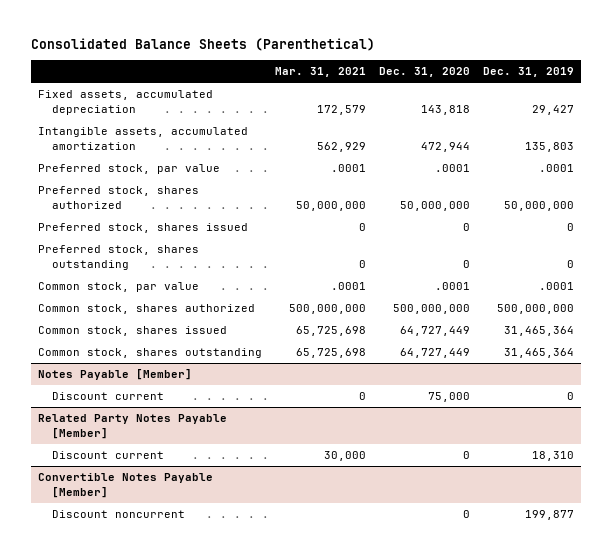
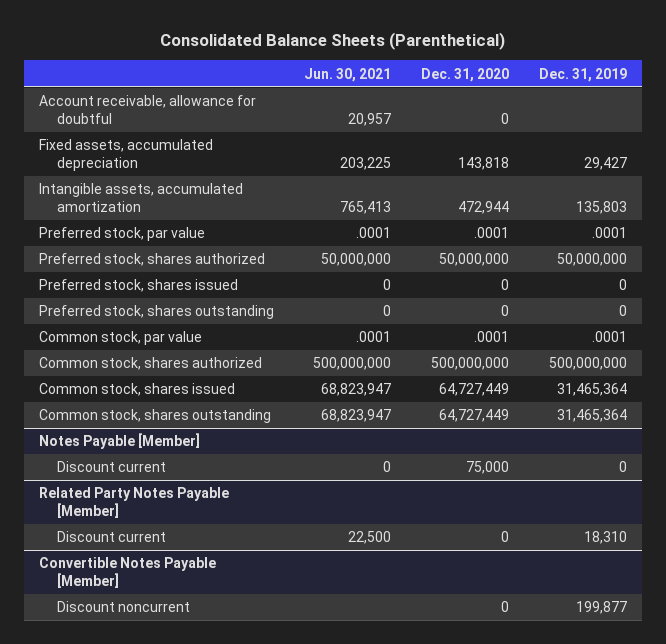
- | Mar. 31, 2021 | Dec. 31, 2020 | Dec. 31, 2019
+ | Jun. 30, 2021 | Dec. 31, 2020 | Dec. 31, 2019
+ Account receivable, allowance for doubtful | 20,957 | 0 |

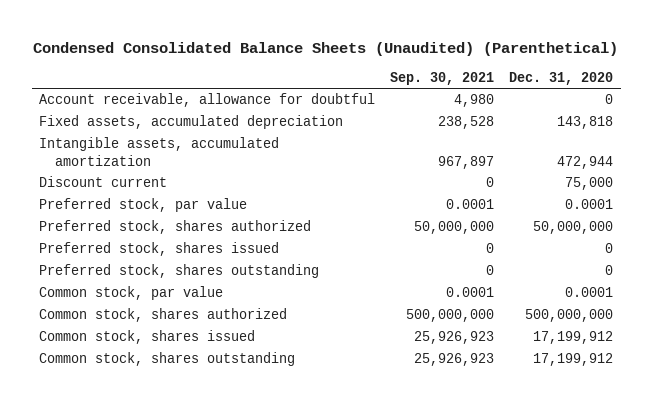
- Consolidated Balance Sheets (Parenthetical)
+ Condensed Consolidated Balance Sheets (Unaudited) (Parenthetical)
- | Jun. 30, 2021 | Dec. 31, 2020 | Dec. 31, 2019
+ | Sep. 30, 2021 | Dec. 31, 2020
- Preferred stock, par value | .0001 | .0001 | .0001
+ Discount current | 0 | 75,000
+ Preferred stock, par value | 0.0001 | 0.0001
- Common stock, par value | .0001 | .0001 | .0001
+ Common stock, par value | 0.0001 | 0.0001
- Common stock, shares issued | 68,823,947 | 64,727,449 | 31,465,364
- Common stock, shares outstanding | 68,823,947 | 64,727,449 | 31,465,364
- Notes Payable [Member]
- Discount current | 0 | 75,000 | 0
- Related Party Notes Payable [Member]
- Discount current | 22,500 | 0 | 18,310
- Convertible Notes Payable [Member]
- Discount noncurrent | | 0 | 199,877
+ Common stock, shares issued | 25,926,923 | 17,199,912
+ Common stock, shares outstanding | 25,926,923 | 17,199,912

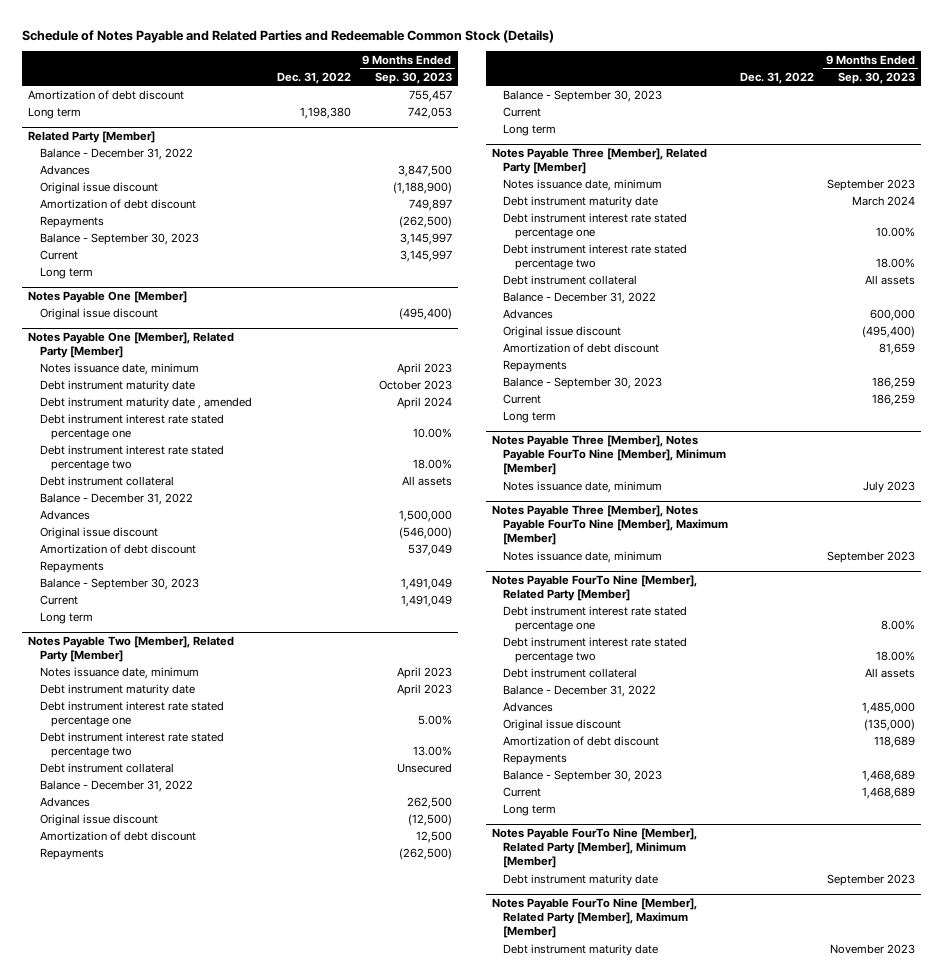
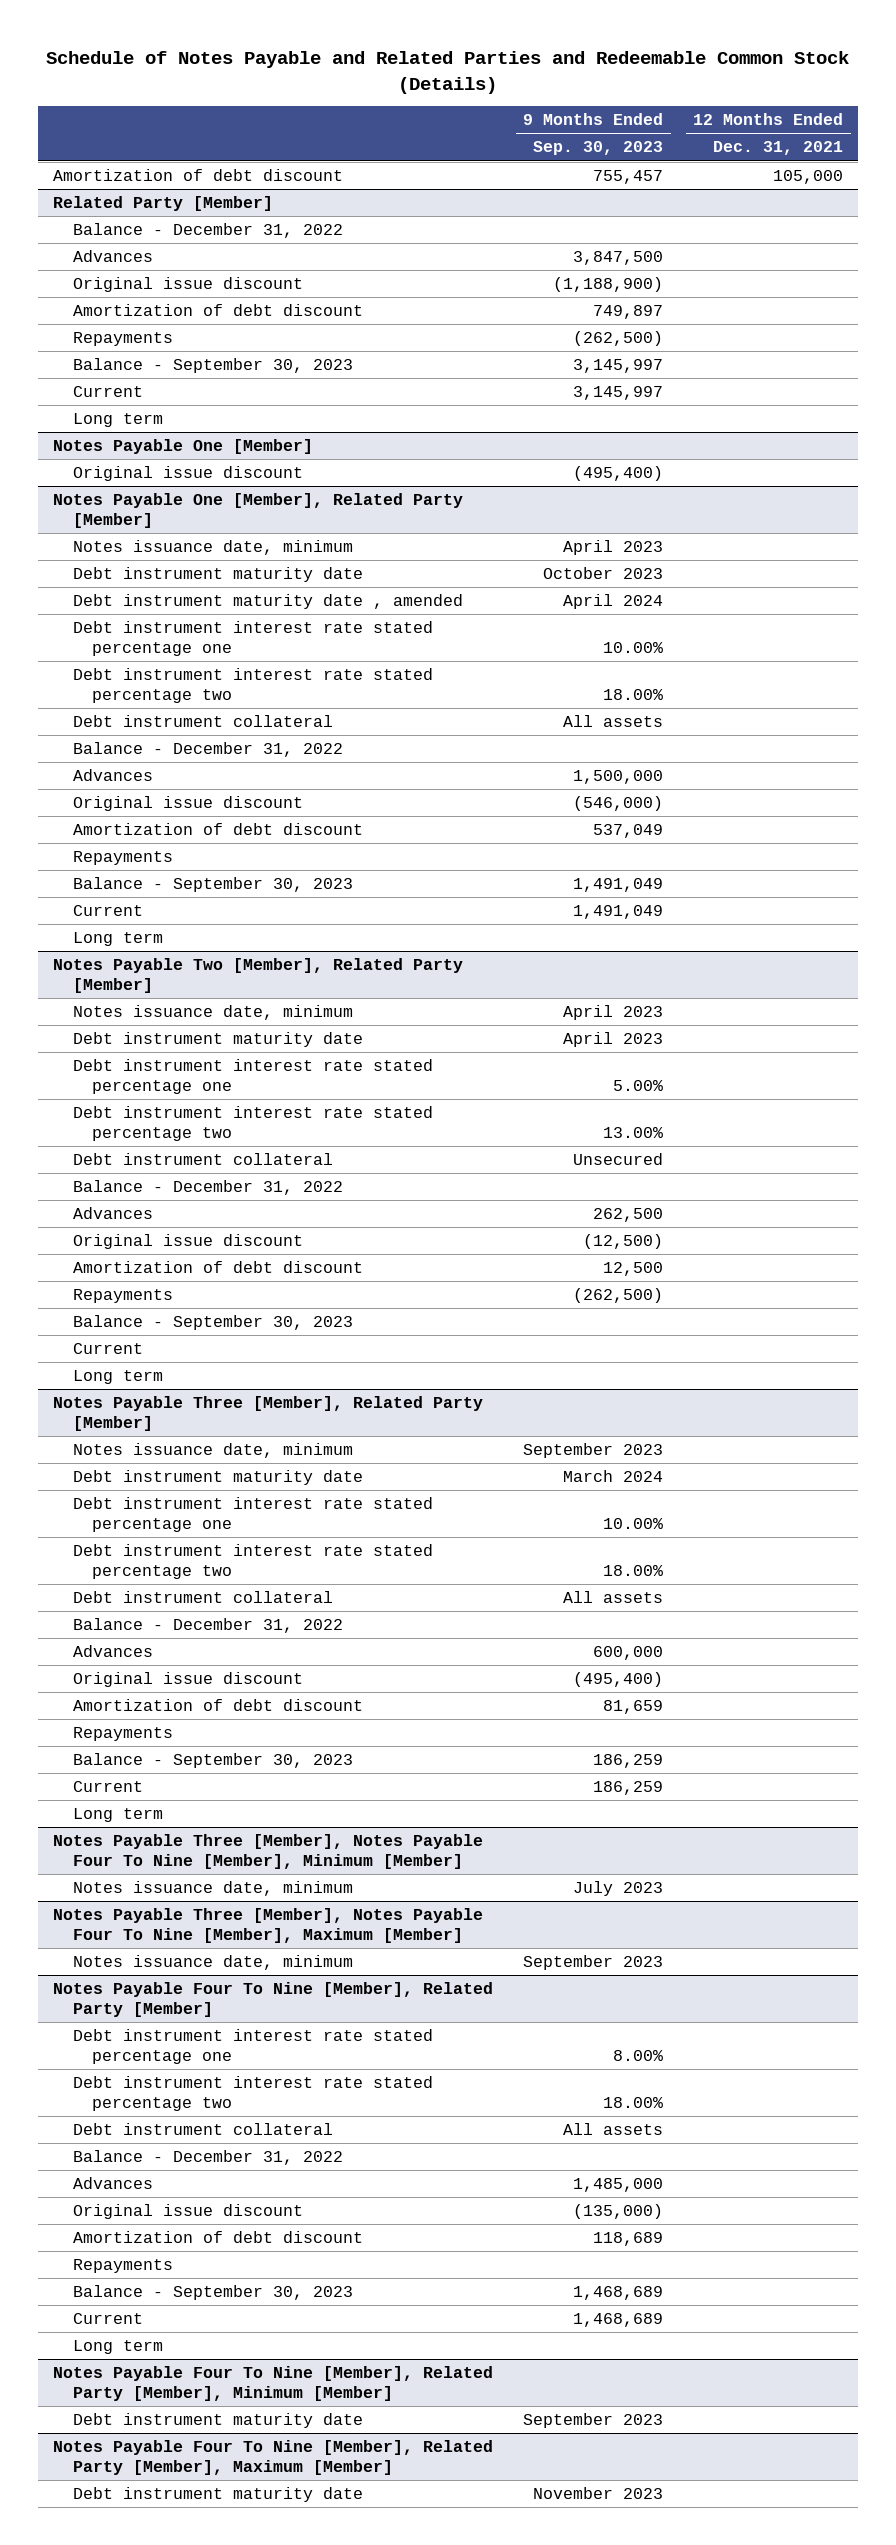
- | Dec. 31, 2022 | 9 Months Ended Sep. 30, 2023
+ | 9 Months Ended Sep. 30, 2023 | 12 Months Ended Dec. 31, 2021
- Long term | 1,198,380 | 742,053
- Notes Payable Three [Member], Notes Payable FourTo Nine [Member], Minimum [Member]
+ Notes Payable Three [Member], Notes Payable Four To Nine [Member], Minimum [Member]
- Notes Payable Three [Member], Notes Payable FourTo Nine [Member], Maximum [Member]
+ Notes Payable Three [Member], Notes Payable Four To Nine [Member], Maximum [Member]
- Notes Payable FourTo Nine [Member], Related Party [Member]
+ Notes Payable Four To Nine [Member], Related Party [Member]
- Notes Payable FourTo Nine [Member], Related Party [Member], Minimum [Member]
+ Notes Payable Four To Nine [Member], Related Party [Member], Minimum [Member]
- Notes Payable FourTo Nine [Member], Related Party [Member], Maximum [Member]
+ Notes Payable Four To Nine [Member], Related Party [Member], Maximum [Member]

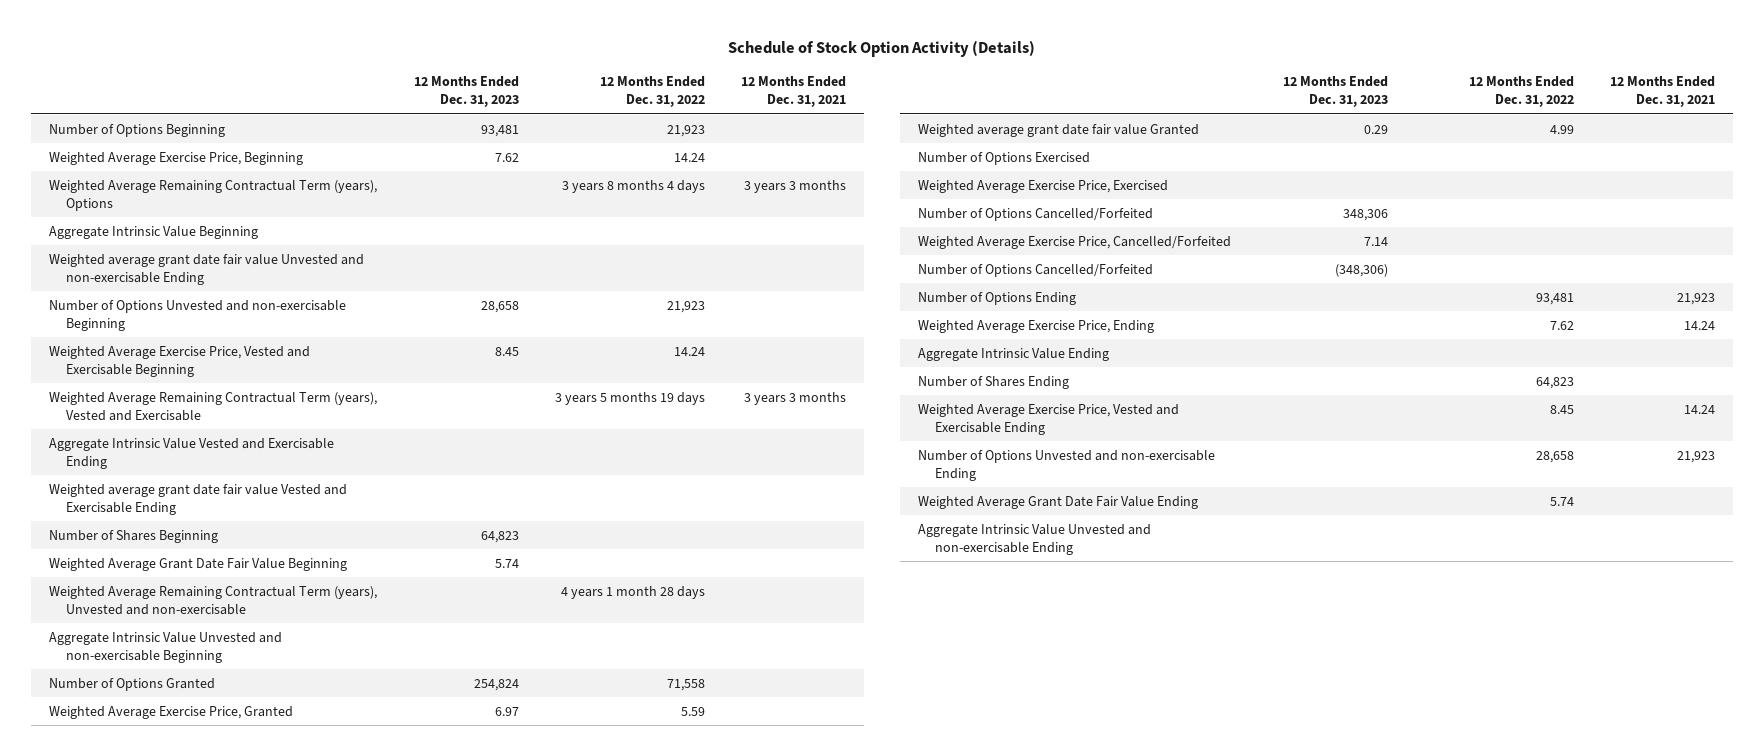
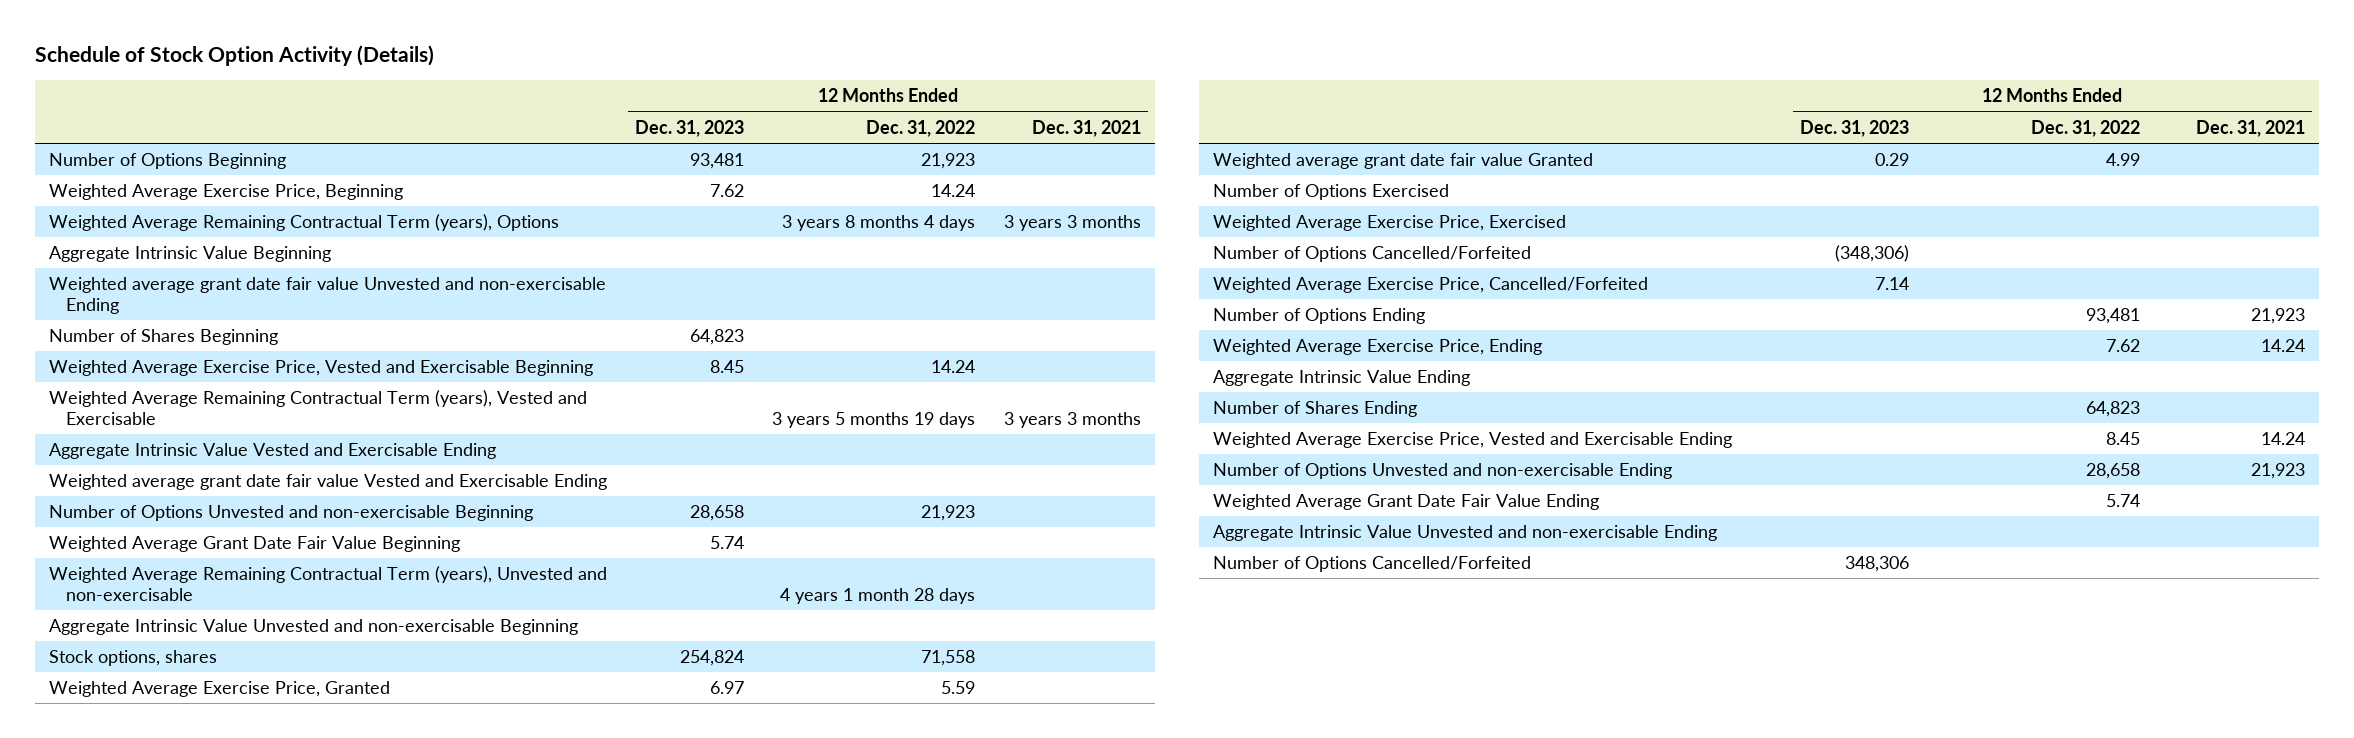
moved up: Number of Shares Beginning | 64,823 | |
moved down: Number of Options Unvested and non-exercisable Beginning | 28,658 | 21,923 |
- Number of Options Granted | 254,824 | 71,558 |
+ Stock options, shares | 254,824 | 71,558 |
moved down: Weighted Average Exercise Price, Cancelled/Forfeited | 7.14 | |
moved down: Number of Options Cancelled/Forfeited | 348,306 | |

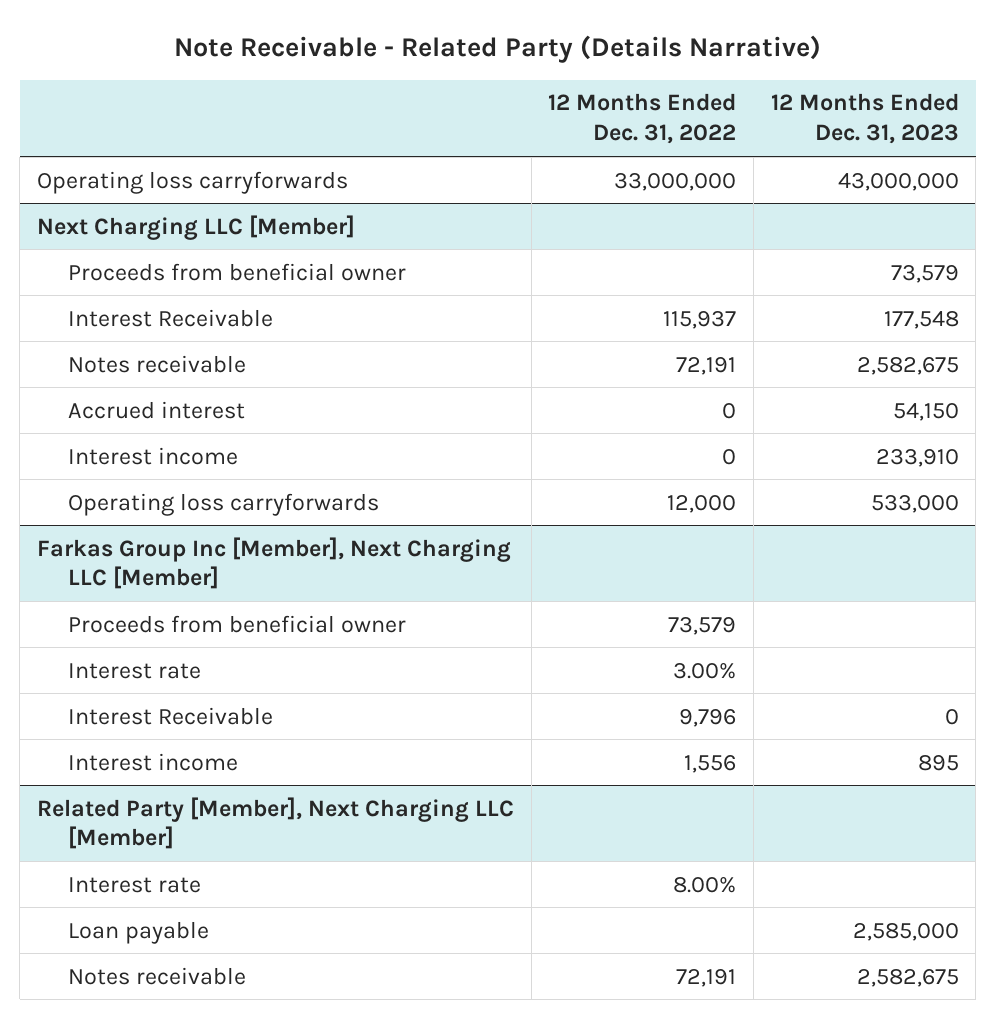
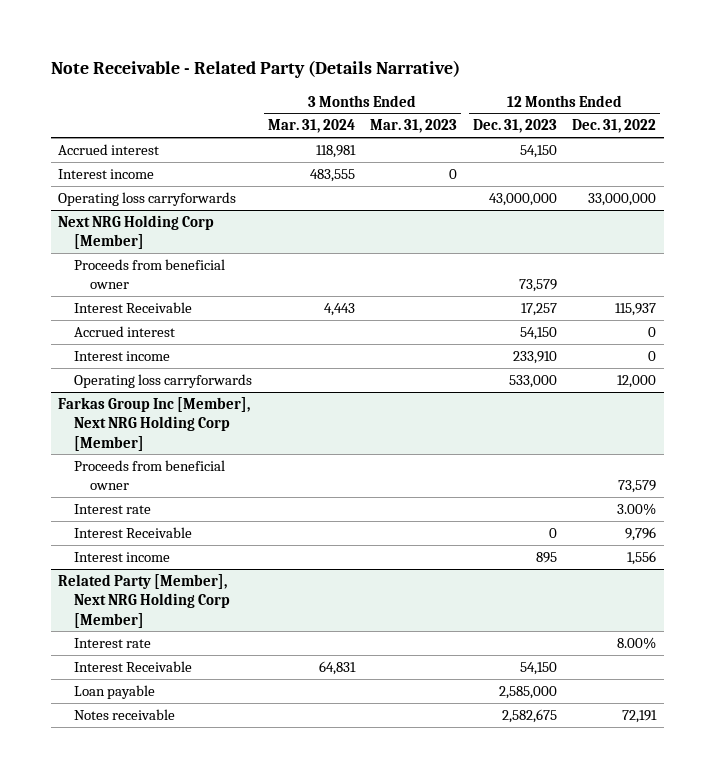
- | 12 Months Ended Dec. 31, 2022 | 12 Months Ended Dec. 31, 2023
+ | 3 Months Ended Mar. 31, 2024 | 3 Months Ended Mar. 31, 2023 | 12 Months Ended Dec. 31, 2023 | 12 Months Ended Dec. 31, 2022
+ Accrued interest | 118,981 | | 54,150 |
+ Interest income | 483,555 | 0 | |
- Next Charging LLC [Member]
+ Next NRG Holding Corp [Member]
- Interest Receivable | 115,937 | 177,548
- Notes receivable | 72,191 | 2,582,675
+ Interest Receivable | 4,443 | | 17,257 | 115,937
- Farkas Group Inc [Member], Next Charging LLC [Member]
+ Farkas Group Inc [Member], Next NRG Holding Corp [Member]
- Related Party [Member], Next Charging LLC [Member]
+ Related Party [Member], Next NRG Holding Corp [Member]
+ Interest Receivable | 64,831 | | 54,150 |

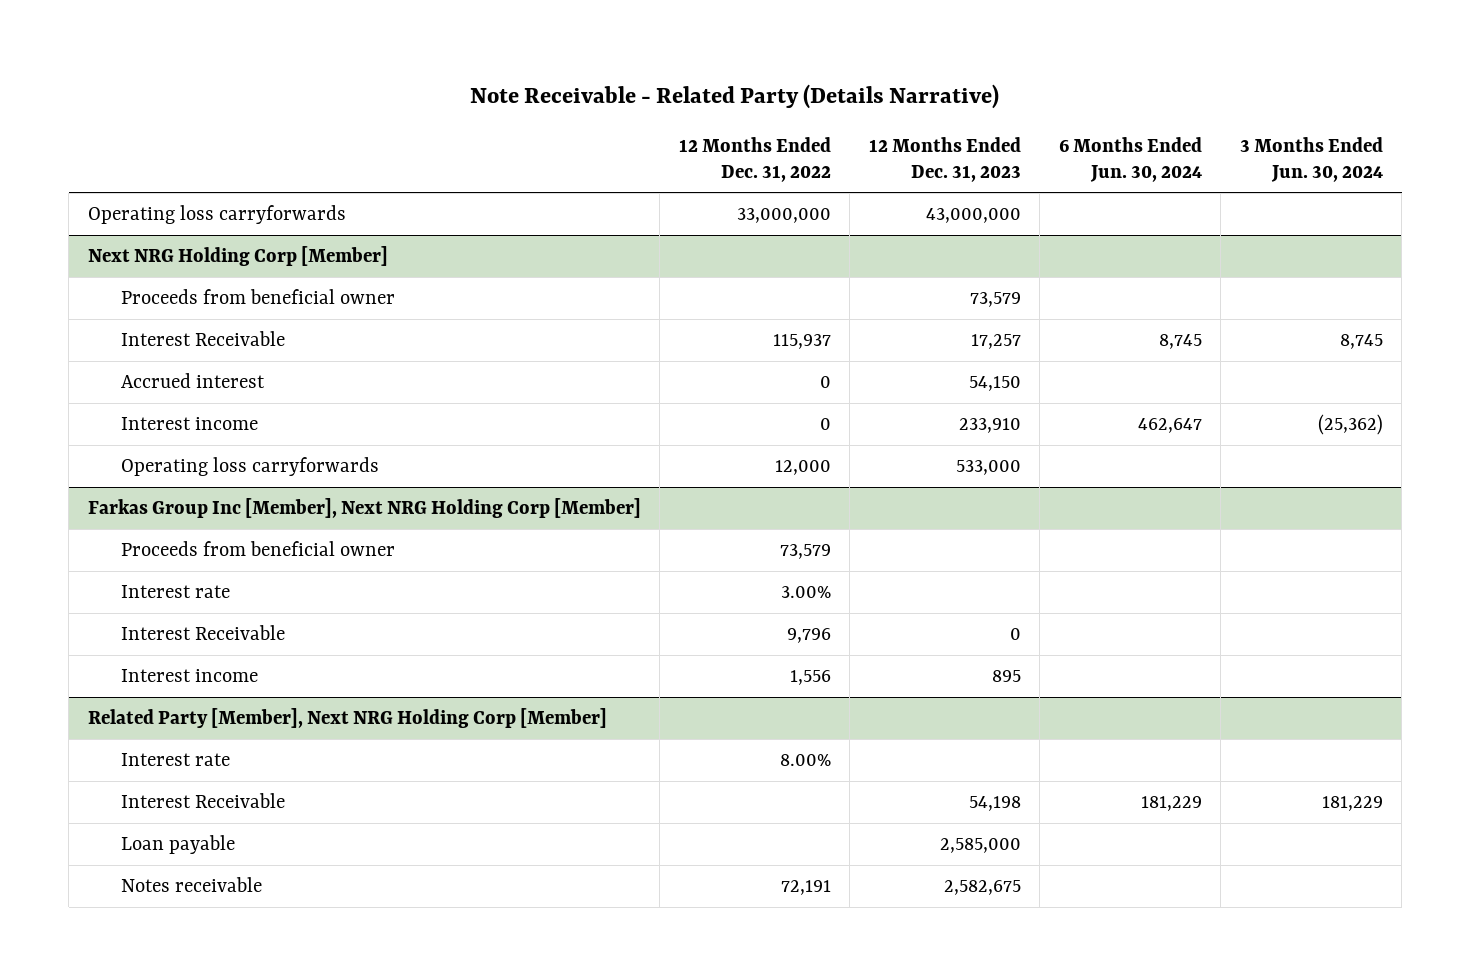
- | 3 Months Ended Mar. 31, 2024 | 3 Months Ended Mar. 31, 2023 | 12 Months Ended Dec. 31, 2023 | 12 Months Ended Dec. 31, 2022
+ | 12 Months Ended Dec. 31, 2022 | 12 Months Ended Dec. 31, 2023 | 6 Months Ended Jun. 30, 2024 | 3 Months Ended Jun. 30, 2024
- Accrued interest | 118,981 | | 54,150 |
- Interest income | 483,555 | 0 | |
@ Related Party [Member], Next NRG Holding Corp [Member]
- Interest Receivable | 64,831 | | 54,150 |
+ Interest Receivable | | 54,198 | 181,229 | 181,229

